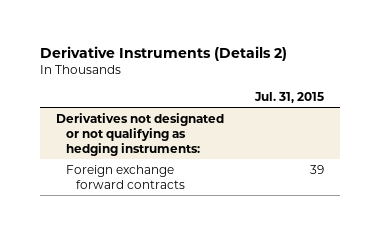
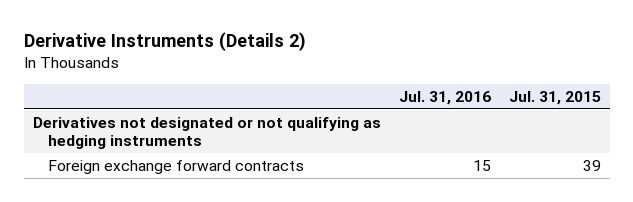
- | Jul. 31, 2015
+ | Jul. 31, 2016 | Jul. 31, 2015
- Derivatives not designated or not qualifying as hedging instruments:
+ Derivatives not designated or not qualifying as hedging instruments

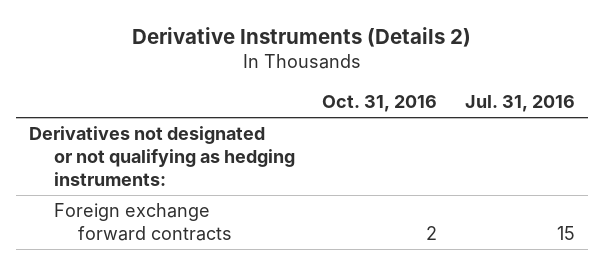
- | Jul. 31, 2016 | Jul. 31, 2015
+ | Oct. 31, 2016 | Jul. 31, 2016
- Derivatives not designated or not qualifying as hedging instruments
+ Derivatives not designated or not qualifying as hedging instruments:

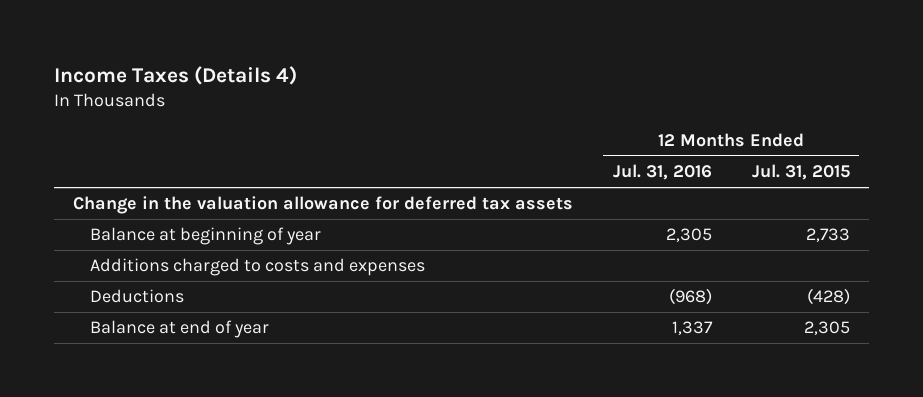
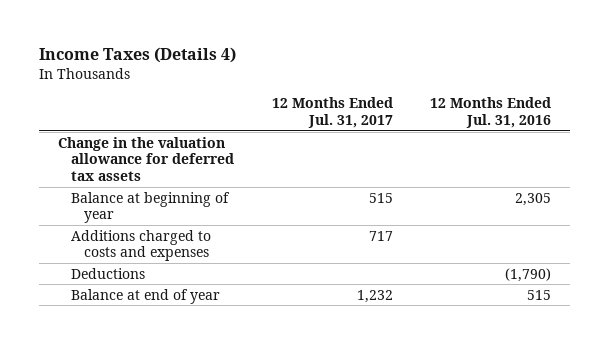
- | 12 Months Ended Jul. 31, 2016 | 12 Months Ended Jul. 31, 2015
+ | 12 Months Ended Jul. 31, 2017 | 12 Months Ended Jul. 31, 2016
- Deductions | (968) | (428)
- Balance at end of year | 1,337 | 2,305
+ Deductions | | (1,790)
+ Balance at end of year | 1,232 | 515

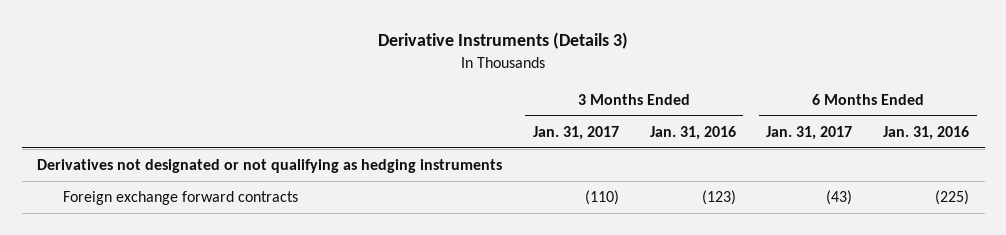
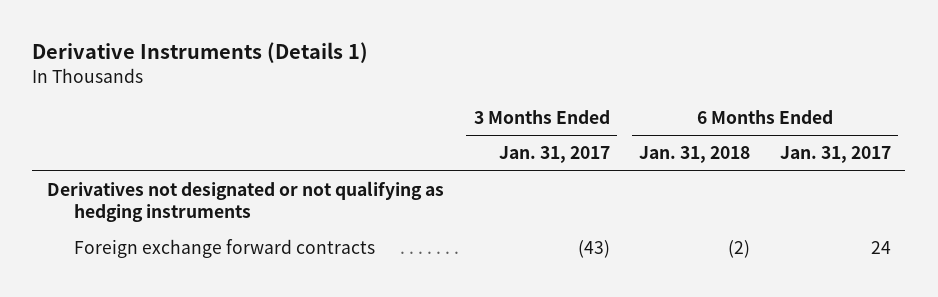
- Derivative Instruments (Details 3)
+ Derivative Instruments (Details 1)
- | 3 Months Ended Jan. 31, 2017 | 3 Months Ended Jan. 31, 2016 | 6 Months Ended Jan. 31, 2017 | 6 Months Ended Jan. 31, 2016
+ | 3 Months Ended Jan. 31, 2017 | 6 Months Ended Jan. 31, 2018 | 6 Months Ended Jan. 31, 2017
- Foreign exchange forward contracts | (110) | (123) | (43) | (225)
+ Foreign exchange forward contracts | (43) | (2) | 24

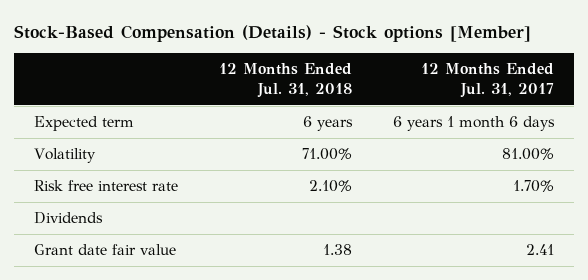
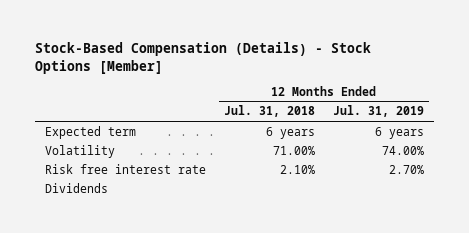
- Stock-Based Compensation (Details) - Stock options [Member]
+ Stock-Based Compensation (Details) - Stock Options [Member]
- | 12 Months Ended Jul. 31, 2018 | 12 Months Ended Jul. 31, 2017
+ | 12 Months Ended Jul. 31, 2018 | 12 Months Ended Jul. 31, 2019
- Grant date fair value | 1.38 | 2.41

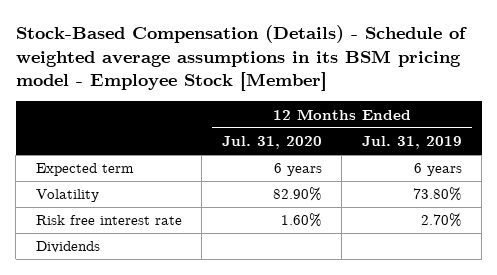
- Stock-Based Compensation (Details) - Stock Options [Member]
+ Stock-Based Compensation (Details) - Schedule of weighted average assumptions in its BSM pricing model - Employee Stock [Member]
- | 12 Months Ended Jul. 31, 2018 | 12 Months Ended Jul. 31, 2019
+ | 12 Months Ended Jul. 31, 2020 | 12 Months Ended Jul. 31, 2019
- Volatility | 71.00% | 74.00%
+ Volatility | 82.90% | 73.80%

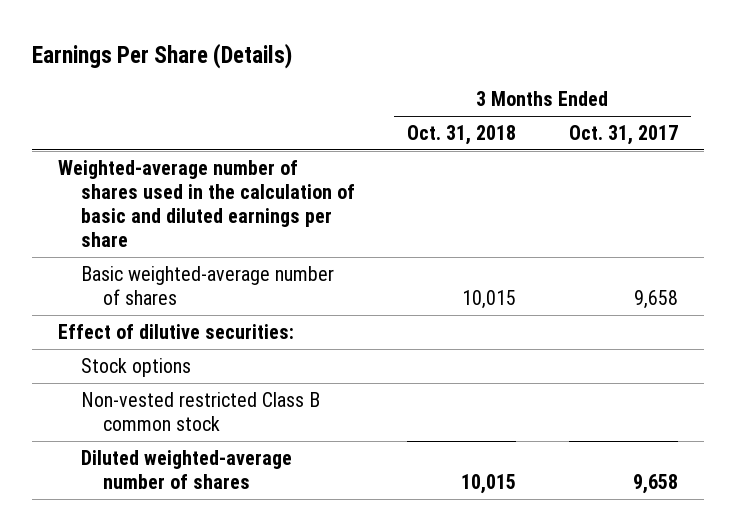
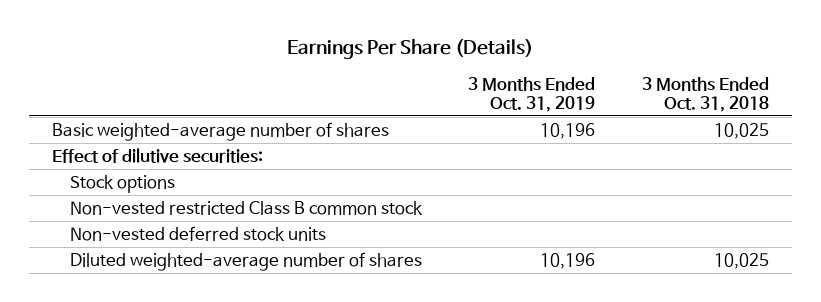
- | 3 Months Ended Oct. 31, 2018 | 3 Months Ended Oct. 31, 2017
+ | 3 Months Ended Oct. 31, 2019 | 3 Months Ended Oct. 31, 2018
- Weighted-average number of shares used in the calculation of basic and diluted earnings per share
- Basic weighted-average number of shares | 10,015 | 9,658
+ Basic weighted-average number of shares | 10,196 | 10,025
- Diluted weighted-average number of shares | 10,015 | 9,658
+ Non-vested deferred stock units
+ Diluted weighted-average number of shares | 10,196 | 10,025

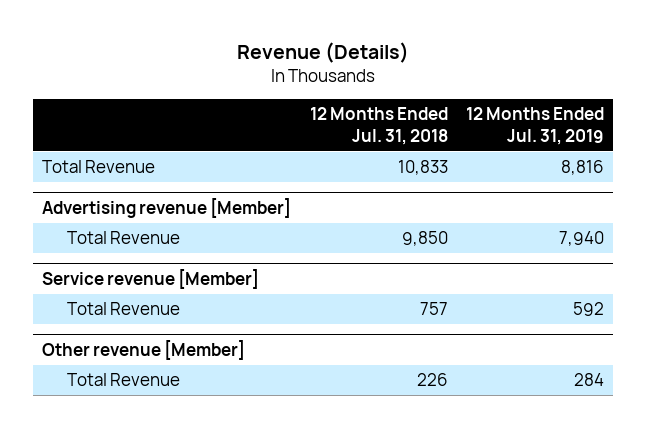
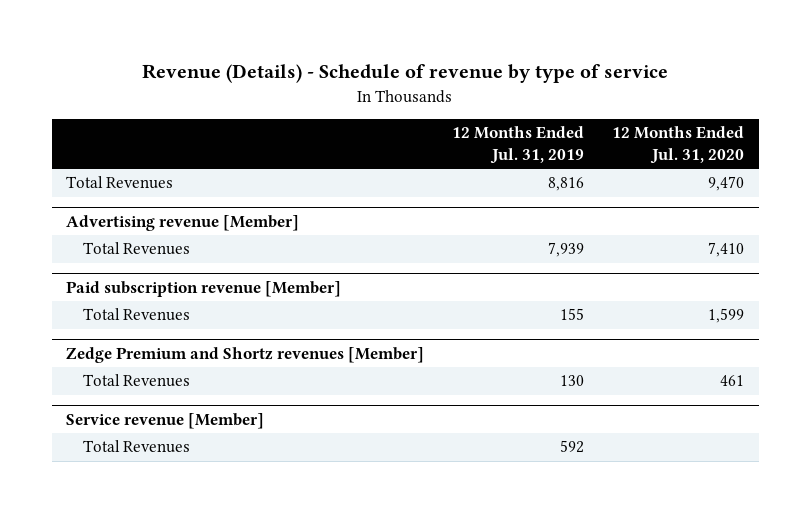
- Revenue (Details)
+ Revenue (Details) - Schedule of revenue by type of service
- | 12 Months Ended Jul. 31, 2018 | 12 Months Ended Jul. 31, 2019
+ | 12 Months Ended Jul. 31, 2019 | 12 Months Ended Jul. 31, 2020
- Total Revenue | 10,833 | 8,816
+ Total Revenues | 8,816 | 9,470
@ Advertising revenue [Member]
- Total Revenue | 9,850 | 7,940
+ Total Revenues | 7,939 | 7,410
+ Paid subscription revenue [Member]
+ Total Revenues | 155 | 1,599
+ Zedge Premium and Shortz revenues [Member]
+ Total Revenues | 130 | 461
@ Service revenue [Member]
- Total Revenue | 757 | 592
- Other revenue [Member]
- Total Revenue | 226 | 284
@ Service revenue [Member]
+ Total Revenues | 592 |

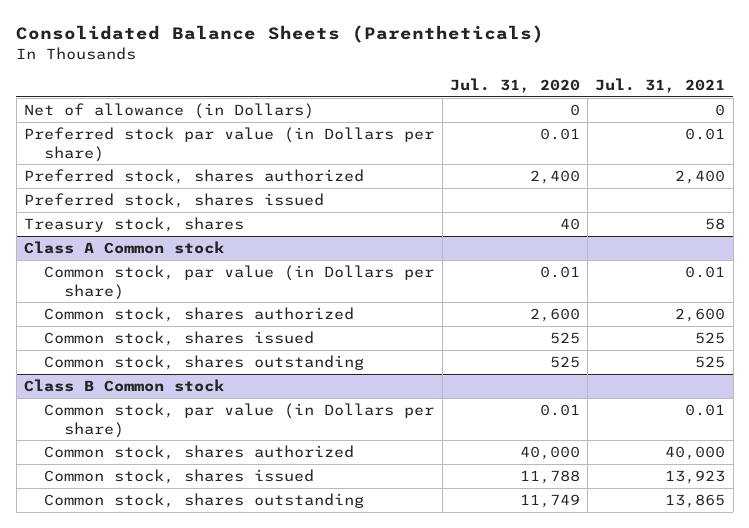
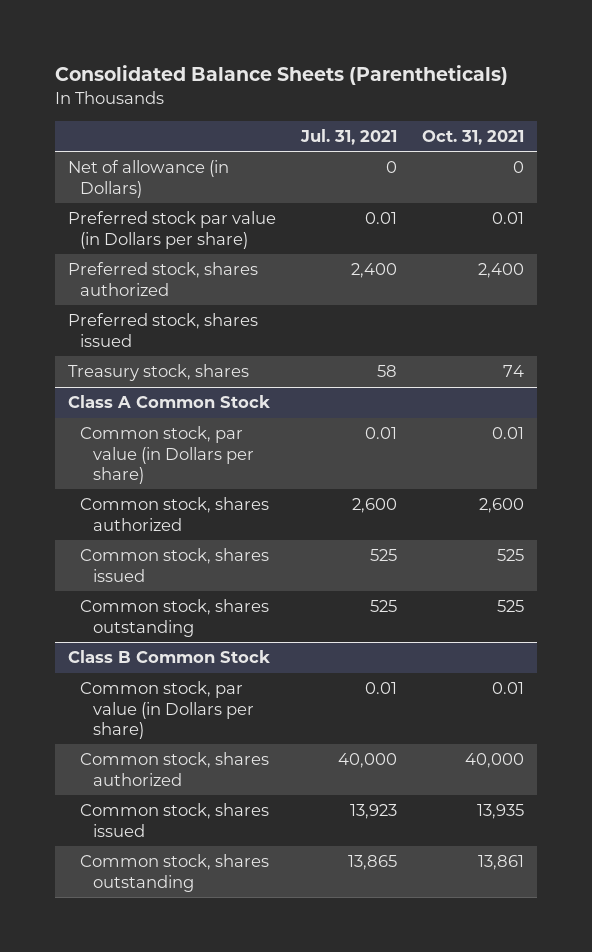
- | Jul. 31, 2020 | Jul. 31, 2021
+ | Jul. 31, 2021 | Oct. 31, 2021
- Class A Common stock
+ Class A Common Stock
- Class B Common stock
+ Class B Common Stock

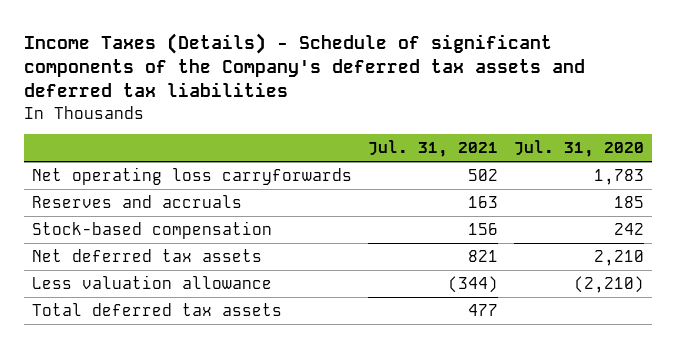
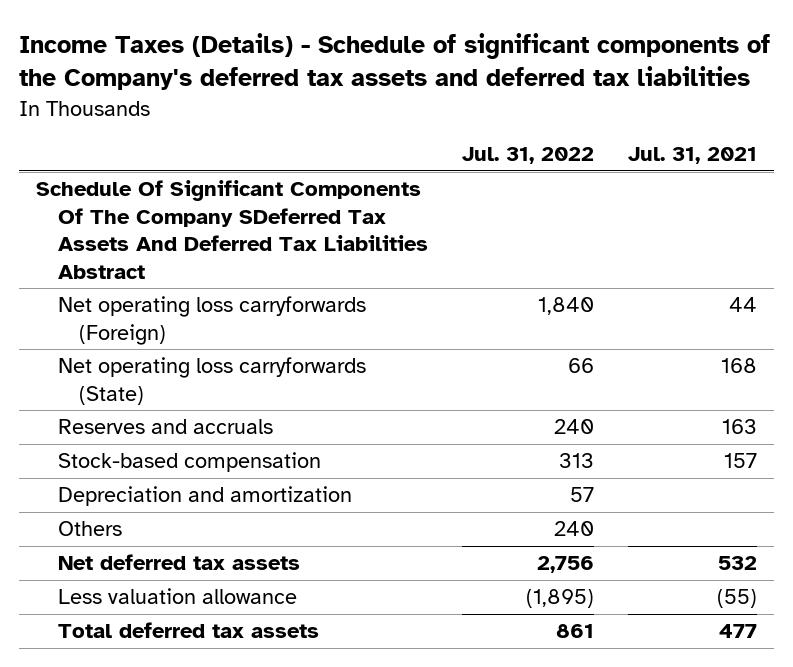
- | Jul. 31, 2021 | Jul. 31, 2020
+ | Jul. 31, 2022 | Jul. 31, 2021
- Net operating loss carryforwards | 502 | 1,783
+ Schedule Of Significant Components Of The Company SDeferred Tax Assets And Deferred Tax Liabilities Abstract
+ Net operating loss carryforwards (Foreign) | 1,840 | 44
+ Net operating loss carryforwards (State) | 66 | 168
- Stock-based compensation | 156 | 242
- Net deferred tax assets | 821 | 2,210
- Less valuation allowance | (344) | (2,210)
+ Stock-based compensation | 313 | 157
+ Depreciation and amortization | 57 |
+ Others | 240 |
+ Net deferred tax assets | 2,756 | 532
+ Less valuation allowance | (1,895) | (55)

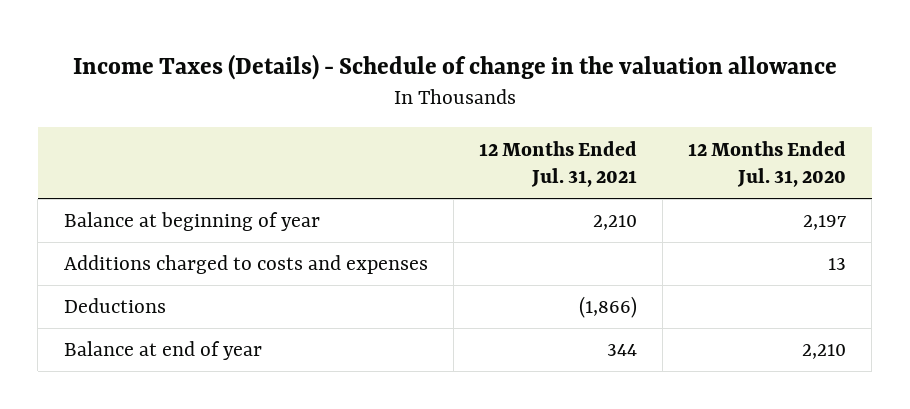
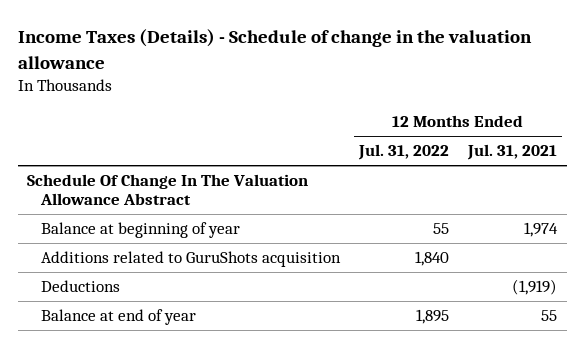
- | 12 Months Ended Jul. 31, 2021 | 12 Months Ended Jul. 31, 2020
+ | 12 Months Ended Jul. 31, 2022 | 12 Months Ended Jul. 31, 2021
- Balance at beginning of year | 2,210 | 2,197
- Additions charged to costs and expenses | | 13
- Deductions | (1,866) |
- Balance at end of year | 344 | 2,210
+ Schedule Of Change In The Valuation Allowance Abstract
+ Balance at beginning of year | 55 | 1,974
+ Additions related to GuruShots acquisition | 1,840 |
+ Deductions | | (1,919)
+ Balance at end of year | 1,895 | 55

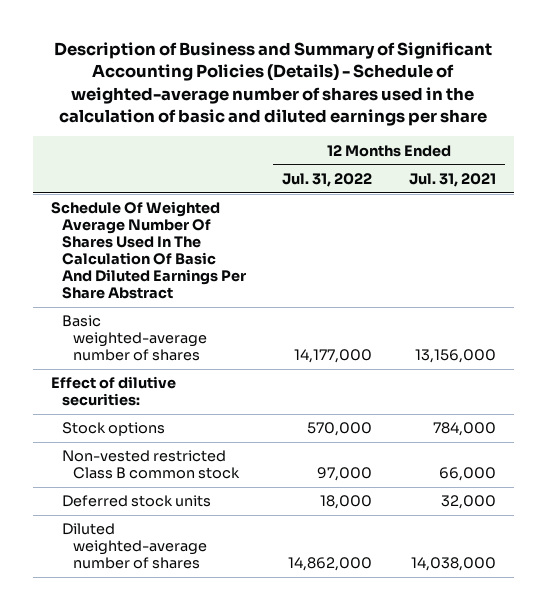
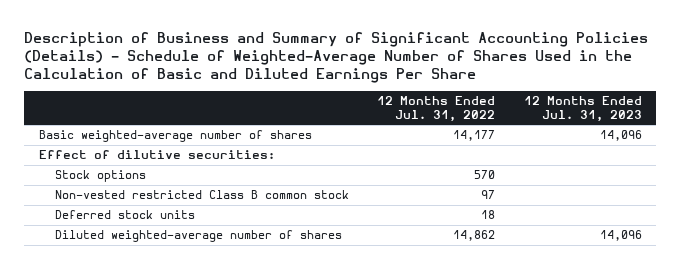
- Description of Business and Summary of Significant Accounting Policies (Details) - Schedule of weighted-average number of shares used in the calculation of basic and diluted earnings per share
+ Description of Business and Summary of Significant Accounting Policies (Details) - Schedule of Weighted-Average Number of Shares Used in the Calculation of Basic and Diluted Earnings Per Share
- | 12 Months Ended Jul. 31, 2022 | 12 Months Ended Jul. 31, 2021
+ | 12 Months Ended Jul. 31, 2022 | 12 Months Ended Jul. 31, 2023
- Schedule Of Weighted Average Number Of Shares Used In The Calculation Of Basic And Diluted Earnings Per Share Abstract
- Basic weighted-average number of shares | 14,177,000 | 13,156,000
+ Basic weighted-average number of shares | 14,177 | 14,096
- Stock options | 570,000 | 784,000
- Non-vested restricted Class B common stock | 97,000 | 66,000
- Deferred stock units | 18,000 | 32,000
- Diluted weighted-average number of shares | 14,862,000 | 14,038,000
+ Stock options | 570 |
+ Non-vested restricted Class B common stock | 97 |
+ Deferred stock units | 18 |
+ Diluted weighted-average number of shares | 14,862 | 14,096

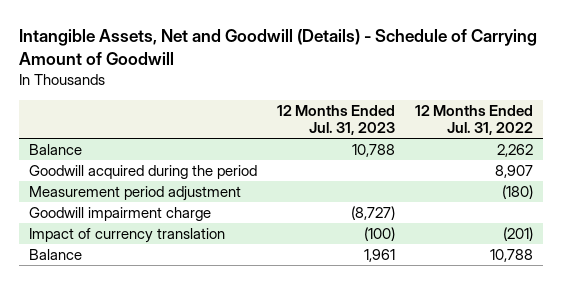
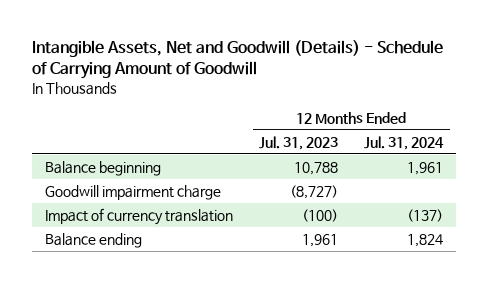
- | 12 Months Ended Jul. 31, 2023 | 12 Months Ended Jul. 31, 2022
+ | 12 Months Ended Jul. 31, 2023 | 12 Months Ended Jul. 31, 2024
- Balance | 10,788 | 2,262
- Goodwill acquired during the period | | 8,907
- Measurement period adjustment | | (180)
+ Balance beginning | 10,788 | 1,961
- Balance | 1,961 | 10,788
+ Balance ending | 1,961 | 1,824

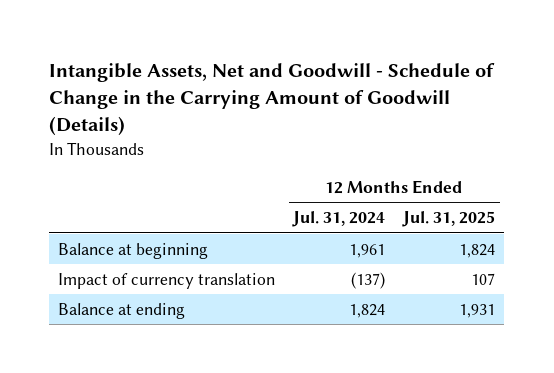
- Intangible Assets, Net and Goodwill (Details) - Schedule of Carrying Amount of Goodwill
+ Intangible Assets, Net and Goodwill - Schedule of Change in the Carrying Amount of Goodwill (Details)
- | 12 Months Ended Jul. 31, 2023 | 12 Months Ended Jul. 31, 2024
+ | 12 Months Ended Jul. 31, 2024 | 12 Months Ended Jul. 31, 2025
- Balance beginning | 10,788 | 1,961
- Goodwill impairment charge | (8,727) |
+ Balance at beginning | 1,961 | 1,824
- Balance ending | 1,961 | 1,824
+ Balance at ending | 1,824 | 1,931

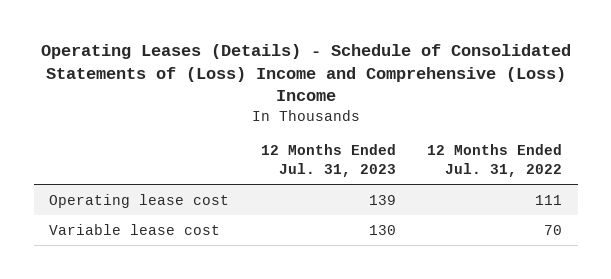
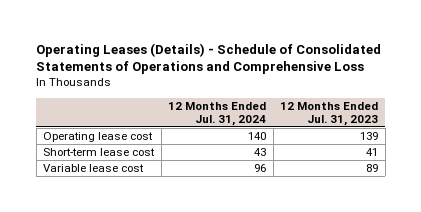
- Operating Leases (Details) - Schedule of Consolidated Statements of (Loss) Income and Comprehensive (Loss) Income
+ Operating Leases (Details) - Schedule of Consolidated Statements of Operations and Comprehensive Loss
- | 12 Months Ended Jul. 31, 2023 | 12 Months Ended Jul. 31, 2022
+ | 12 Months Ended Jul. 31, 2024 | 12 Months Ended Jul. 31, 2023
- Variable lease cost | 130 | 70
+ Short-term lease cost | 43 | 41
+ Variable lease cost | 96 | 89

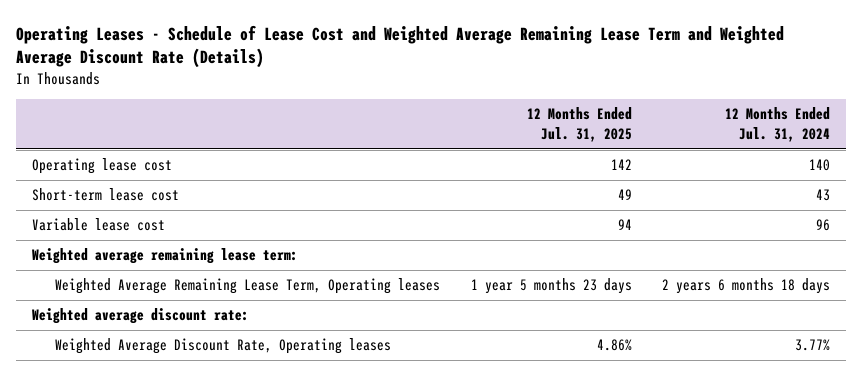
- Operating Leases (Details) - Schedule of Consolidated Statements of Operations and Comprehensive Loss
+ Operating Leases - Schedule of Lease Cost and Weighted Average Remaining Lease Term and Weighted Average Discount Rate (Details)
- | 12 Months Ended Jul. 31, 2024 | 12 Months Ended Jul. 31, 2023
+ | 12 Months Ended Jul. 31, 2025 | 12 Months Ended Jul. 31, 2024
+ Weighted average remaining lease term:
+ Weighted Average Remaining Lease Term, Operating leases | 1 year 5 months 23 days | 2 years 6 months 18 days
+ Weighted average discount rate:
+ Weighted Average Discount Rate, Operating leases | 4.86% | 3.77%

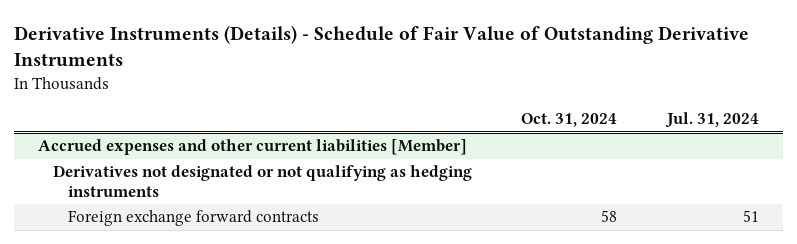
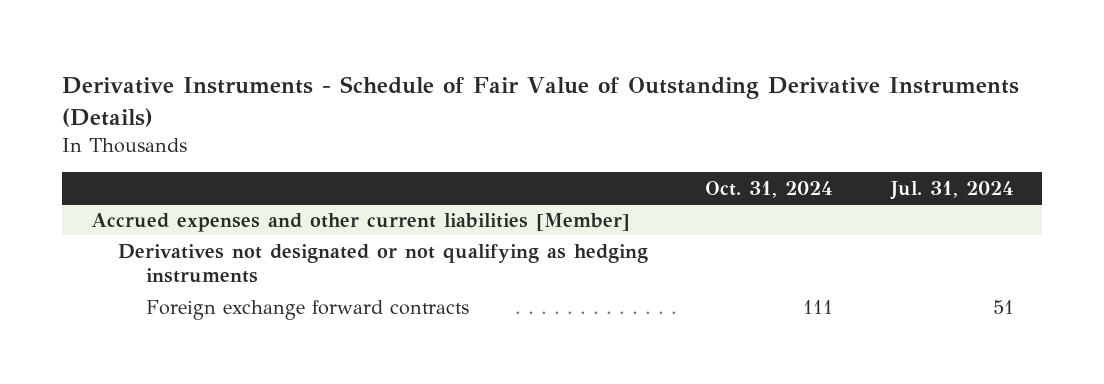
- Derivative Instruments (Details) - Schedule of Fair Value of Outstanding Derivative Instruments
+ Derivative Instruments - Schedule of Fair Value of Outstanding Derivative Instruments (Details)
@ Accrued expenses and other current liabilities [Member]
- Foreign exchange forward contracts | 58 | 51
+ Foreign exchange forward contracts | 111 | 51

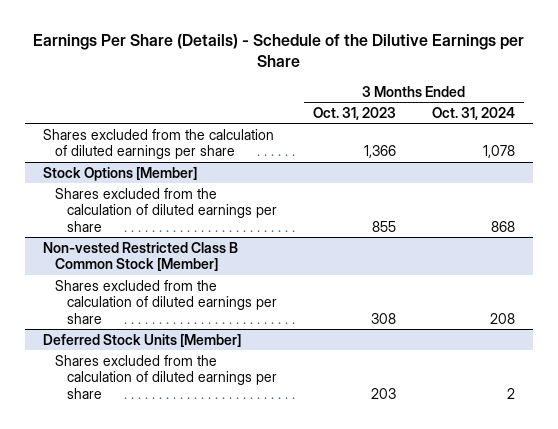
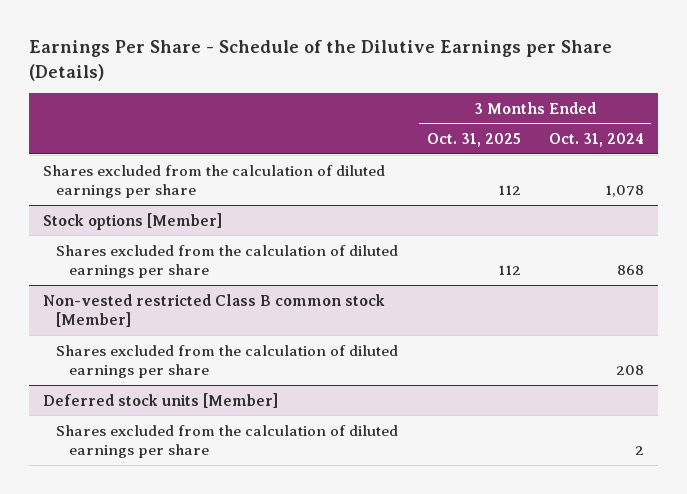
- Earnings Per Share (Details) - Schedule of the Dilutive Earnings per Share
+ Earnings Per Share - Schedule of the Dilutive Earnings per Share (Details)
- | 3 Months Ended Oct. 31, 2023 | 3 Months Ended Oct. 31, 2024
+ | 3 Months Ended Oct. 31, 2025 | 3 Months Ended Oct. 31, 2024
- Stock Options [Member]
+ Stock options [Member]
- Non-vested Restricted Class B Common Stock [Member]
+ Non-vested restricted Class B common stock [Member]
- Deferred Stock Units [Member]
+ Deferred stock units [Member]

